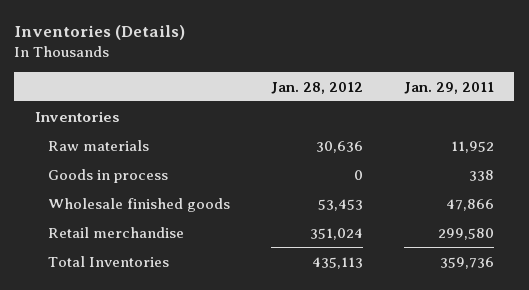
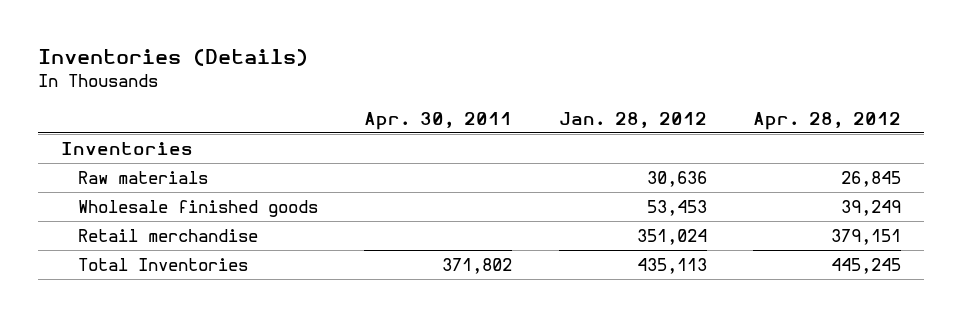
- | Jan. 28, 2012 | Jan. 29, 2011
+ | Apr. 30, 2011 | Jan. 28, 2012 | Apr. 28, 2012
- Goods in process | 0 | 338

